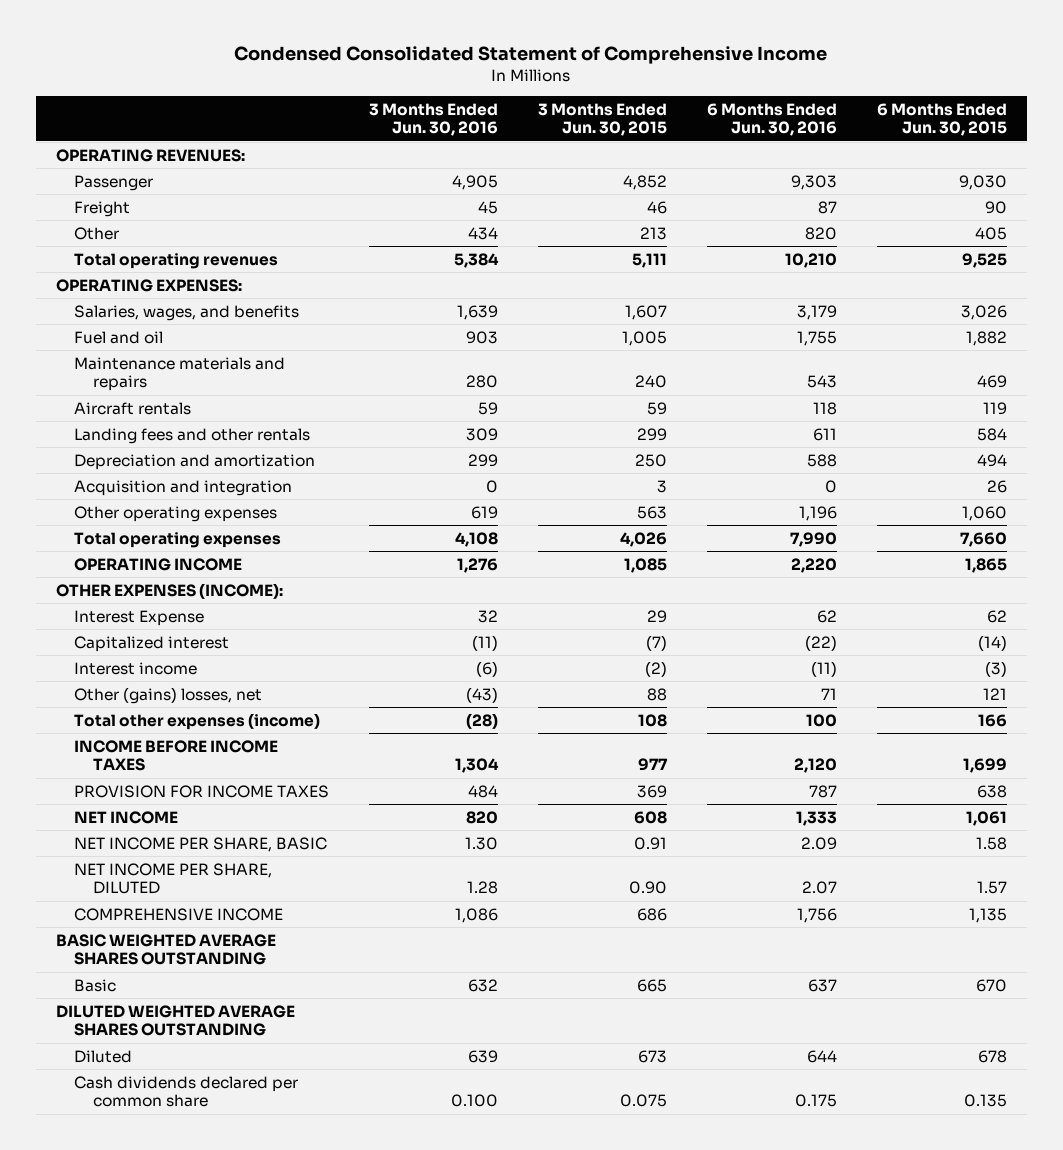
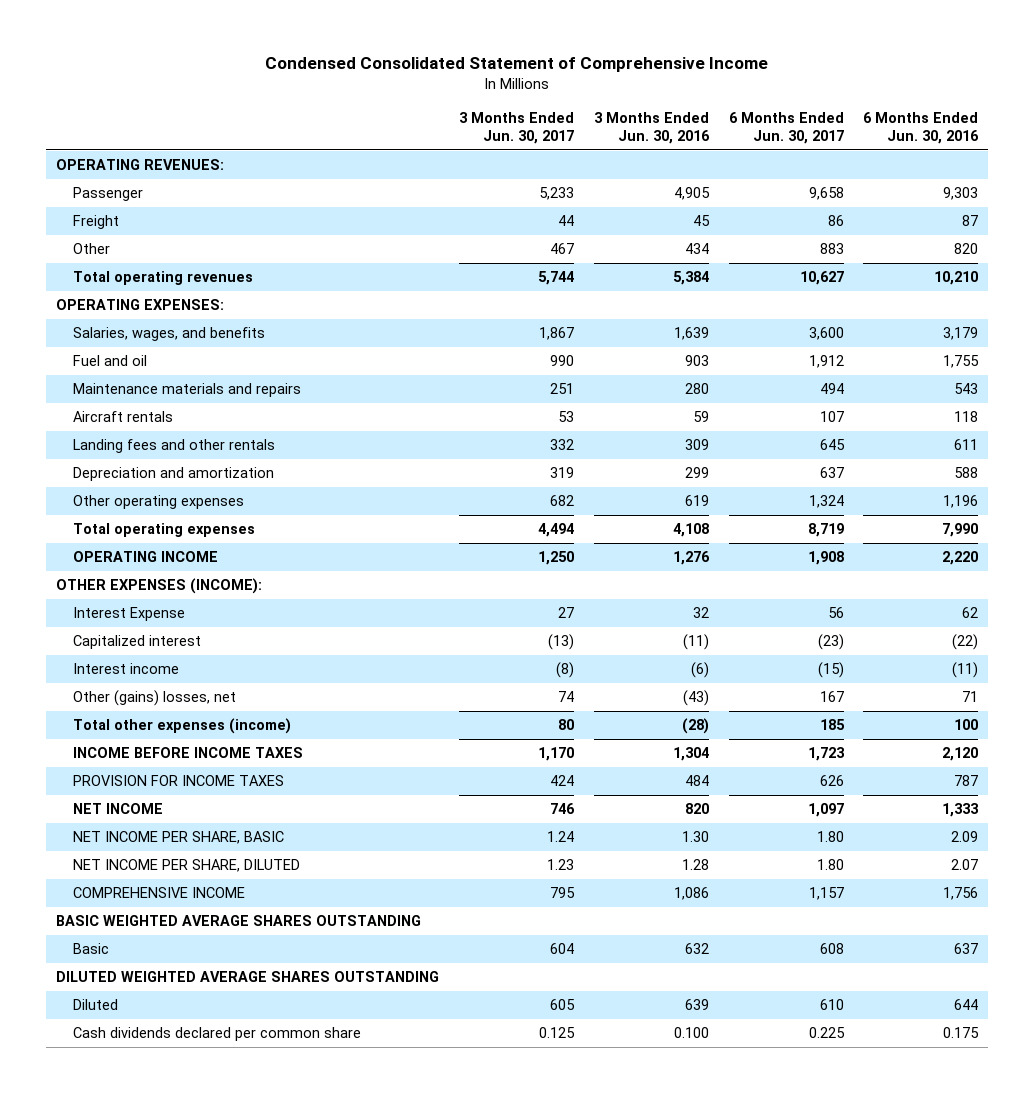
- | 3 Months Ended Jun. 30, 2016 | 3 Months Ended Jun. 30, 2015 | 6 Months Ended Jun. 30, 2016 | 6 Months Ended Jun. 30, 2015
+ | 3 Months Ended Jun. 30, 2017 | 3 Months Ended Jun. 30, 2016 | 6 Months Ended Jun. 30, 2017 | 6 Months Ended Jun. 30, 2016
- Acquisition and integration | 0 | 3 | 0 | 26

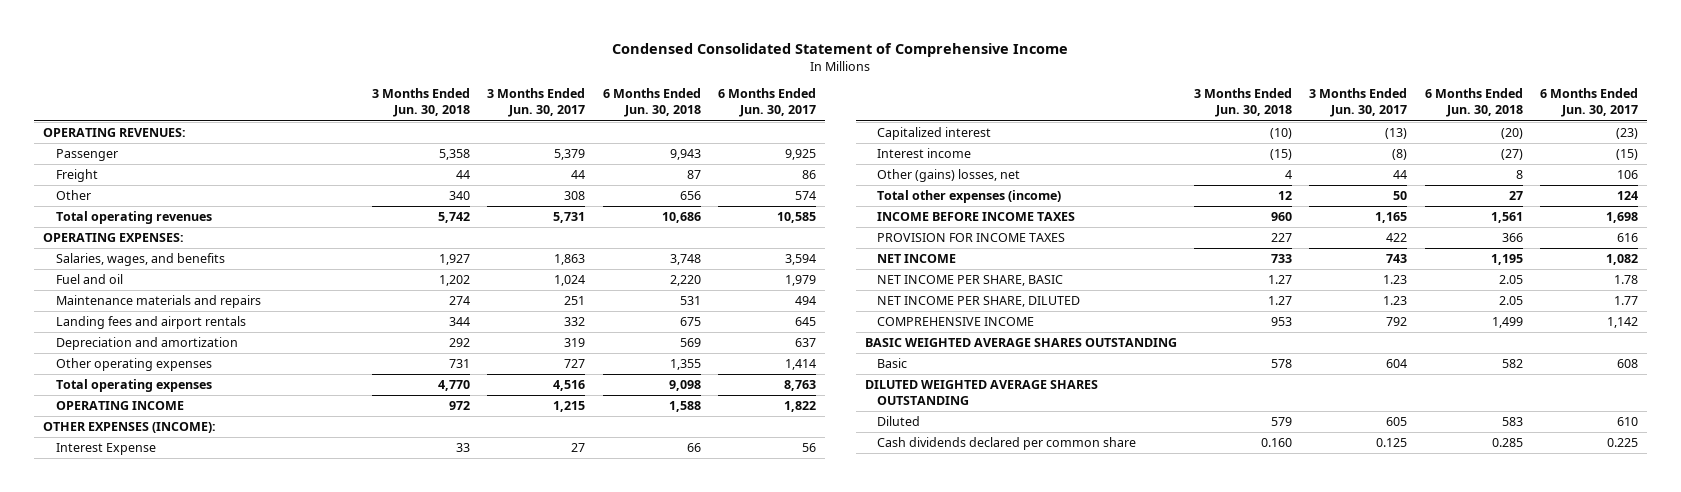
- | 3 Months Ended Jun. 30, 2017 | 3 Months Ended Jun. 30, 2016 | 6 Months Ended Jun. 30, 2017 | 6 Months Ended Jun. 30, 2016
+ | 3 Months Ended Jun. 30, 2018 | 3 Months Ended Jun. 30, 2017 | 6 Months Ended Jun. 30, 2018 | 6 Months Ended Jun. 30, 2017
- Passenger | 5,233 | 4,905 | 9,658 | 9,303
+ Passenger | 5,358 | 5,379 | 9,943 | 9,925
- Other | 467 | 434 | 883 | 820
- Total operating revenues | 5,744 | 5,384 | 10,627 | 10,210
+ Other | 340 | 308 | 656 | 574
+ Total operating revenues | 5,742 | 5,731 | 10,686 | 10,585
- Salaries, wages, and benefits | 1,867 | 1,639 | 3,600 | 3,179
- Fuel and oil | 990 | 903 | 1,912 | 1,755
+ Salaries, wages, and benefits | 1,927 | 1,863 | 3,748 | 3,594
+ Fuel and oil | 1,202 | 1,024 | 2,220 | 1,979
- Aircraft rentals | 53 | 59 | 107 | 118
- Landing fees and other rentals | 332 | 309 | 645 | 611
+ Landing fees and airport rentals | 344 | 332 | 675 | 645
- Other operating expenses | 682 | 619 | 1,324 | 1,196
- Total operating expenses | 4,494 | 4,108 | 8,719 | 7,990
- OPERATING INCOME | 1,250 | 1,276 | 1,908 | 2,220
+ Other operating expenses | 731 | 727 | 1,355 | 1,414
+ Total operating expenses | 4,770 | 4,516 | 9,098 | 8,763
+ OPERATING INCOME | 972 | 1,215 | 1,588 | 1,822
- Other (gains) losses, net | 74 | (43) | 167 | 71
- Total other expenses (income) | 80 | (28) | 185 | 100
- INCOME BEFORE INCOME TAXES | 1,170 | 1,304 | 1,723 | 2,120
- PROVISION FOR INCOME TAXES | 424 | 484 | 626 | 787
- NET INCOME | 746 | 820 | 1,097 | 1,333
- NET INCOME PER SHARE, BASIC | 1.24 | 1.30 | 1.80 | 2.09
- NET INCOME PER SHARE, DILUTED | 1.23 | 1.28 | 1.80 | 2.07
- COMPREHENSIVE INCOME | 795 | 1,086 | 1,157 | 1,756
+ Other (gains) losses, net | 4 | 44 | 8 | 106
+ Total other expenses (income) | 12 | 50 | 27 | 124
+ INCOME BEFORE INCOME TAXES | 960 | 1,165 | 1,561 | 1,698
+ PROVISION FOR INCOME TAXES | 227 | 422 | 366 | 616
+ NET INCOME | 733 | 743 | 1,195 | 1,082
+ NET INCOME PER SHARE, BASIC | 1.27 | 1.23 | 2.05 | 1.78
+ NET INCOME PER SHARE, DILUTED | 1.27 | 1.23 | 2.05 | 1.77
+ COMPREHENSIVE INCOME | 953 | 792 | 1,499 | 1,142

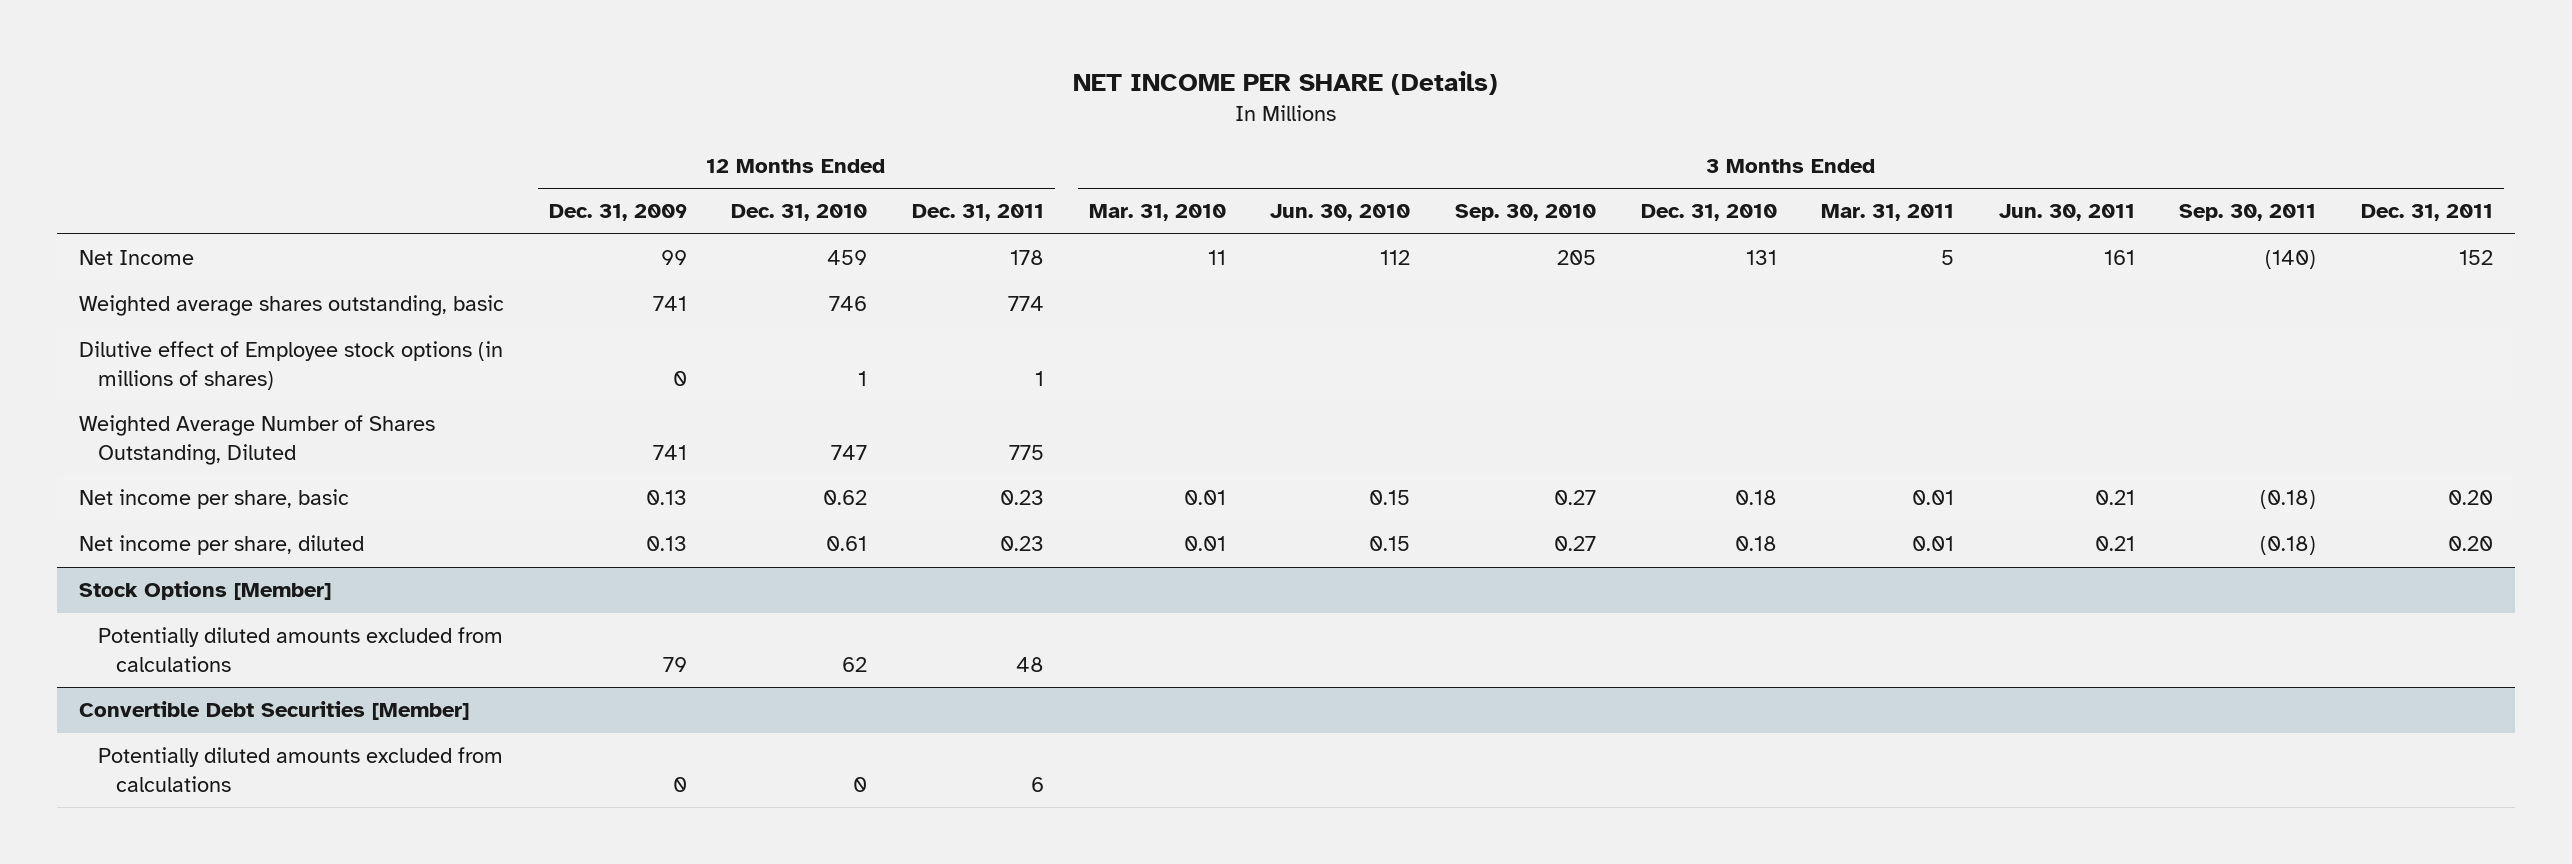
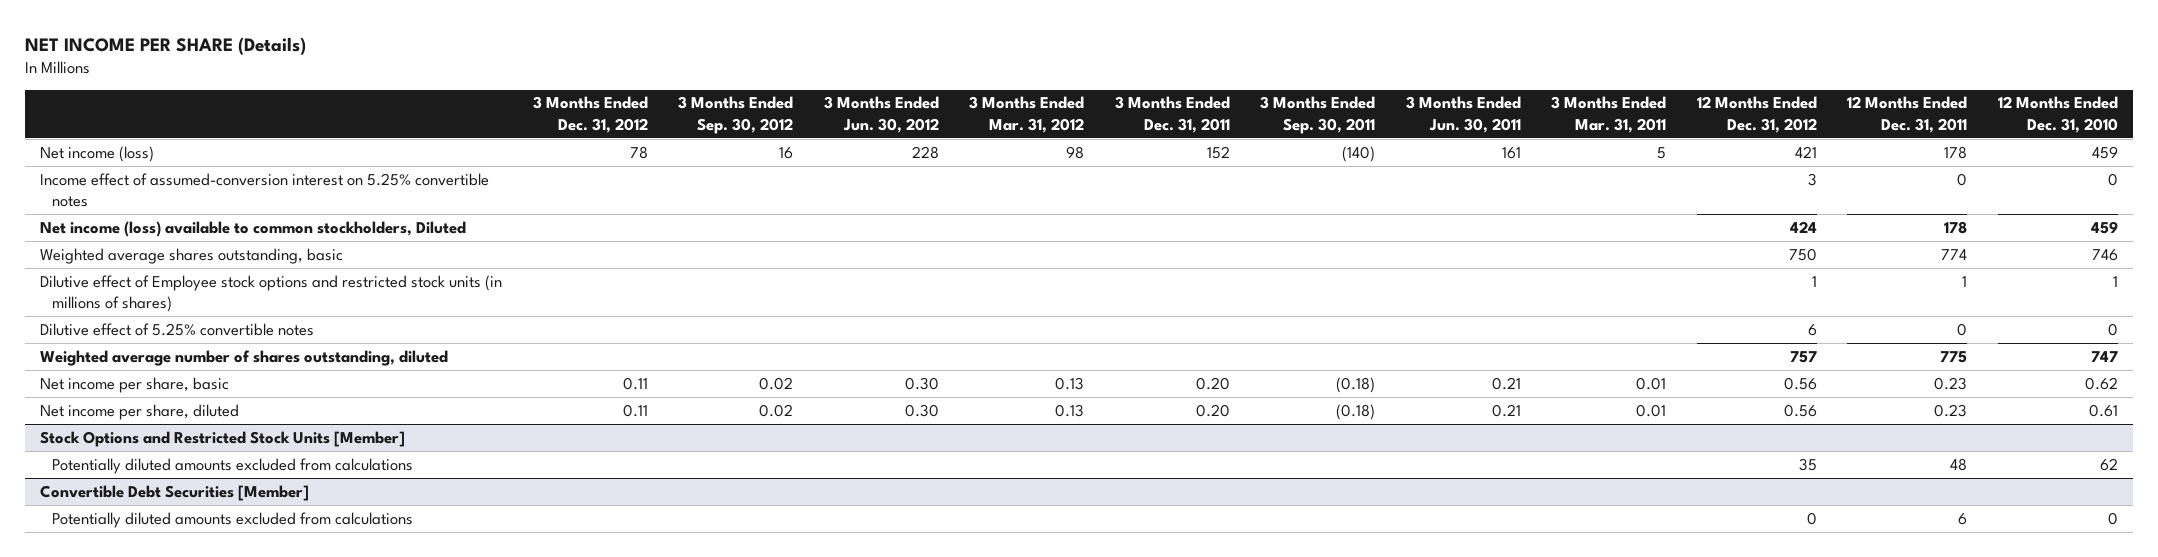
- | 12 Months Ended Dec. 31, 2009 | 12 Months Ended Dec. 31, 2010 | 12 Months Ended Dec. 31, 2011 | 3 Months Ended Mar. 31, 2010 | 3 Months Ended Jun. 30, 2010 | 3 Months Ended Sep. 30, 2010 | 3 Months Ended Dec. 31, 2010 | 3 Months Ended Mar. 31, 2011 | 3 Months Ended Jun. 30, 2011 | 3 Months Ended Sep. 30, 2011 | 3 Months Ended Dec. 31, 2011
+ | 3 Months Ended Dec. 31, 2012 | 3 Months Ended Sep. 30, 2012 | 3 Months Ended Jun. 30, 2012 | 3 Months Ended Mar. 31, 2012 | 3 Months Ended Dec. 31, 2011 | 3 Months Ended Sep. 30, 2011 | 3 Months Ended Jun. 30, 2011 | 3 Months Ended Mar. 31, 2011 | 12 Months Ended Dec. 31, 2012 | 12 Months Ended Dec. 31, 2011 | 12 Months Ended Dec. 31, 2010
- Net Income | 99 | 459 | 178 | 11 | 112 | 205 | 131 | 5 | 161 | (140) | 152
+ Net income (loss) | 78 | 16 | 228 | 98 | 152 | (140) | 161 | 5 | 421 | 178 | 459
+ Income effect of assumed-conversion interest on 5.25% convertible notes | | | | | | | | | 3 | 0 | 0
+ Net income (loss) available to common stockholders, Diluted | | | | | | | | | 424 | 178 | 459
- Dilutive effect of Employee stock options (in millions of shares) | 0 | 1 | 1 | | | | | | | |
- Weighted Average Number of Shares Outstanding, Diluted | 741 | 747 | 775 | | | | | | | |
+ Dilutive effect of Employee stock options and restricted stock units (in millions of shares) | | | | | | | | | 1 | 1 | 1
+ Dilutive effect of 5.25% convertible notes | | | | | | | | | 6 | 0 | 0
+ Weighted average number of shares outstanding, diluted | | | | | | | | | 757 | 775 | 747
- Stock Options [Member]
+ Stock Options and Restricted Stock Units [Member]

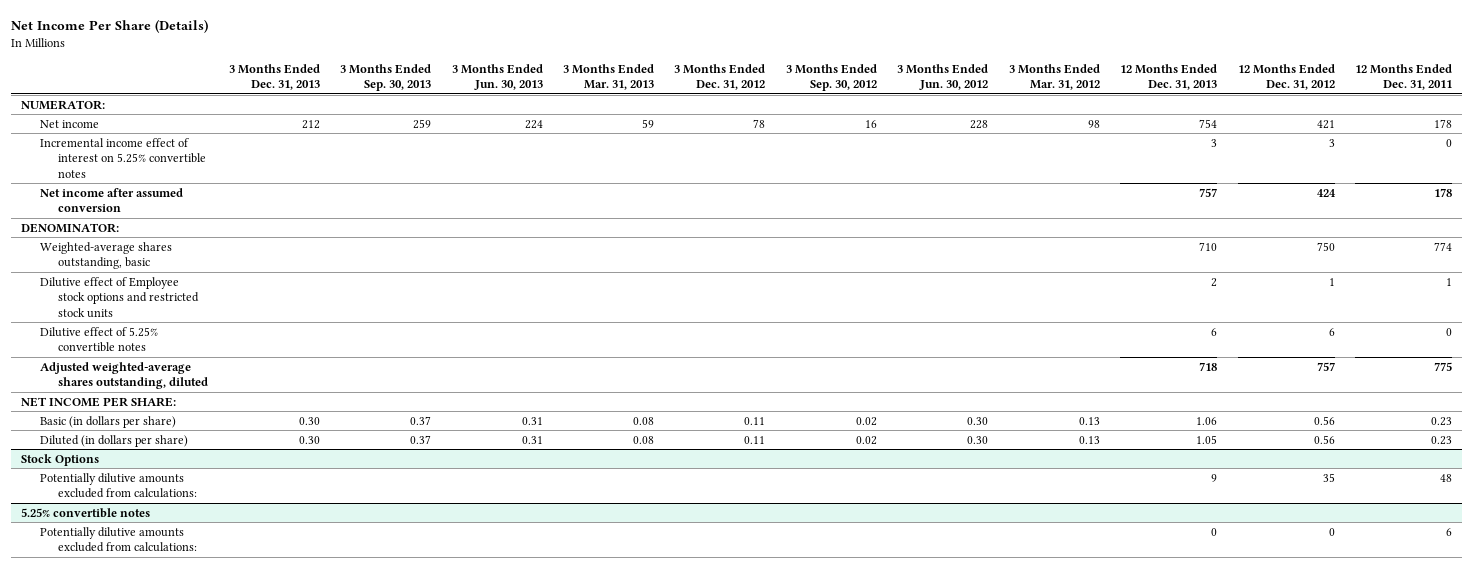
- NET INCOME PER SHARE (Details)
+ Net Income Per Share (Details)
- | 3 Months Ended Dec. 31, 2012 | 3 Months Ended Sep. 30, 2012 | 3 Months Ended Jun. 30, 2012 | 3 Months Ended Mar. 31, 2012 | 3 Months Ended Dec. 31, 2011 | 3 Months Ended Sep. 30, 2011 | 3 Months Ended Jun. 30, 2011 | 3 Months Ended Mar. 31, 2011 | 12 Months Ended Dec. 31, 2012 | 12 Months Ended Dec. 31, 2011 | 12 Months Ended Dec. 31, 2010
+ | 3 Months Ended Dec. 31, 2013 | 3 Months Ended Sep. 30, 2013 | 3 Months Ended Jun. 30, 2013 | 3 Months Ended Mar. 31, 2013 | 3 Months Ended Dec. 31, 2012 | 3 Months Ended Sep. 30, 2012 | 3 Months Ended Jun. 30, 2012 | 3 Months Ended Mar. 31, 2012 | 12 Months Ended Dec. 31, 2013 | 12 Months Ended Dec. 31, 2012 | 12 Months Ended Dec. 31, 2011
- Net income (loss) | 78 | 16 | 228 | 98 | 152 | (140) | 161 | 5 | 421 | 178 | 459
- Income effect of assumed-conversion interest on 5.25% convertible notes | | | | | | | | | 3 | 0 | 0
- Net income (loss) available to common stockholders, Diluted | | | | | | | | | 424 | 178 | 459
- Weighted average shares outstanding, basic | | | | | | | | | 750 | 774 | 746
- Dilutive effect of Employee stock options and restricted stock units (in millions of shares) | | | | | | | | | 1 | 1 | 1
+ NUMERATOR:
+ Net income | 212 | 259 | 224 | 59 | 78 | 16 | 228 | 98 | 754 | 421 | 178
+ Incremental income effect of interest on 5.25% convertible notes | | | | | | | | | 3 | 3 | 0
+ Net income after assumed conversion | | | | | | | | | 757 | 424 | 178
+ DENOMINATOR:
+ Weighted-average shares outstanding, basic | | | | | | | | | 710 | 750 | 774
+ Dilutive effect of Employee stock options and restricted stock units | | | | | | | | | 2 | 1 | 1
- Weighted average number of shares outstanding, diluted | | | | | | | | | 757 | 775 | 747
- Net income per share, basic | 0.11 | 0.02 | 0.30 | 0.13 | 0.20 | (0.18) | 0.21 | 0.01 | 0.56 | 0.23 | 0.62
- Net income per share, diluted | 0.11 | 0.02 | 0.30 | 0.13 | 0.20 | (0.18) | 0.21 | 0.01 | 0.56 | 0.23 | 0.61
- Stock Options and Restricted Stock Units [Member]
- Potentially diluted amounts excluded from calculations | | | | | | | | | 35 | 48 | 62
- Convertible Debt Securities [Member]
- Potentially diluted amounts excluded from calculations | | | | | | | | | 0 | 6 | 0
+ Adjusted weighted-average shares outstanding, diluted | | | | | | | | | 718 | 757 | 775
+ NET INCOME PER SHARE:
+ Basic (in dollars per share) | 0.30 | 0.37 | 0.31 | 0.08 | 0.11 | 0.02 | 0.30 | 0.13 | 1.06 | 0.56 | 0.23
+ Diluted (in dollars per share) | 0.30 | 0.37 | 0.31 | 0.08 | 0.11 | 0.02 | 0.30 | 0.13 | 1.05 | 0.56 | 0.23
+ Stock Options
+ Potentially dilutive amounts excluded from calculations: | | | | | | | | | 9 | 35 | 48
+ 5.25% convertible notes
+ Potentially dilutive amounts excluded from calculations: | | | | | | | | | 0 | 0 | 6

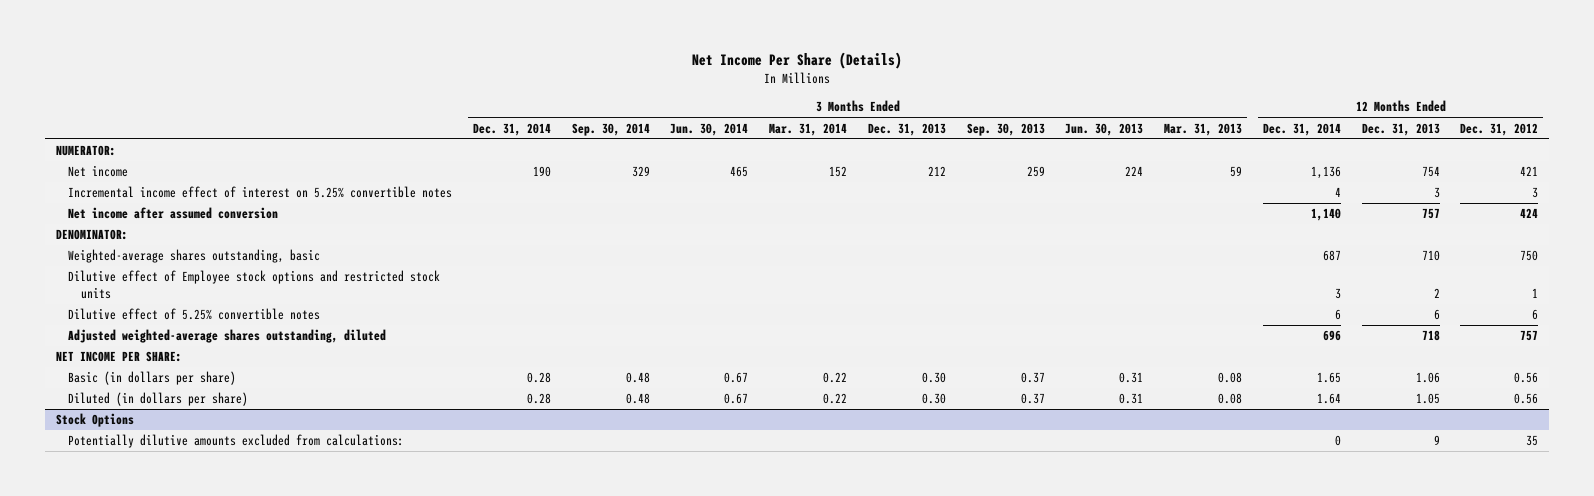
- | 3 Months Ended Dec. 31, 2013 | 3 Months Ended Sep. 30, 2013 | 3 Months Ended Jun. 30, 2013 | 3 Months Ended Mar. 31, 2013 | 3 Months Ended Dec. 31, 2012 | 3 Months Ended Sep. 30, 2012 | 3 Months Ended Jun. 30, 2012 | 3 Months Ended Mar. 31, 2012 | 12 Months Ended Dec. 31, 2013 | 12 Months Ended Dec. 31, 2012 | 12 Months Ended Dec. 31, 2011
+ | 3 Months Ended Dec. 31, 2014 | 3 Months Ended Sep. 30, 2014 | 3 Months Ended Jun. 30, 2014 | 3 Months Ended Mar. 31, 2014 | 3 Months Ended Dec. 31, 2013 | 3 Months Ended Sep. 30, 2013 | 3 Months Ended Jun. 30, 2013 | 3 Months Ended Mar. 31, 2013 | 12 Months Ended Dec. 31, 2014 | 12 Months Ended Dec. 31, 2013 | 12 Months Ended Dec. 31, 2012
- 5.25% convertible notes
- Potentially dilutive amounts excluded from calculations: | | | | | | | | | 0 | 0 | 6

